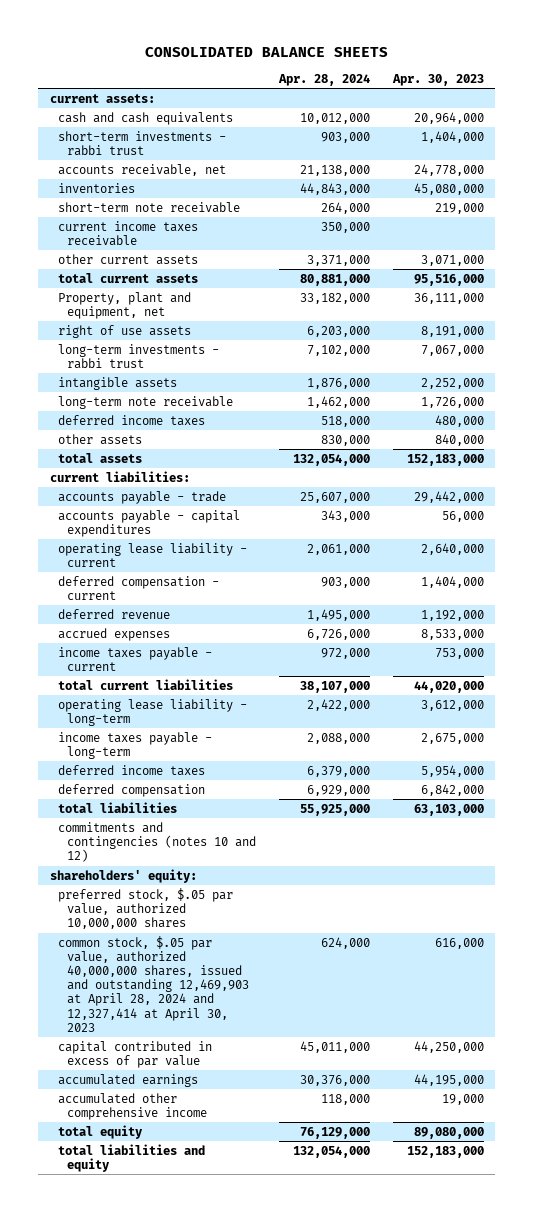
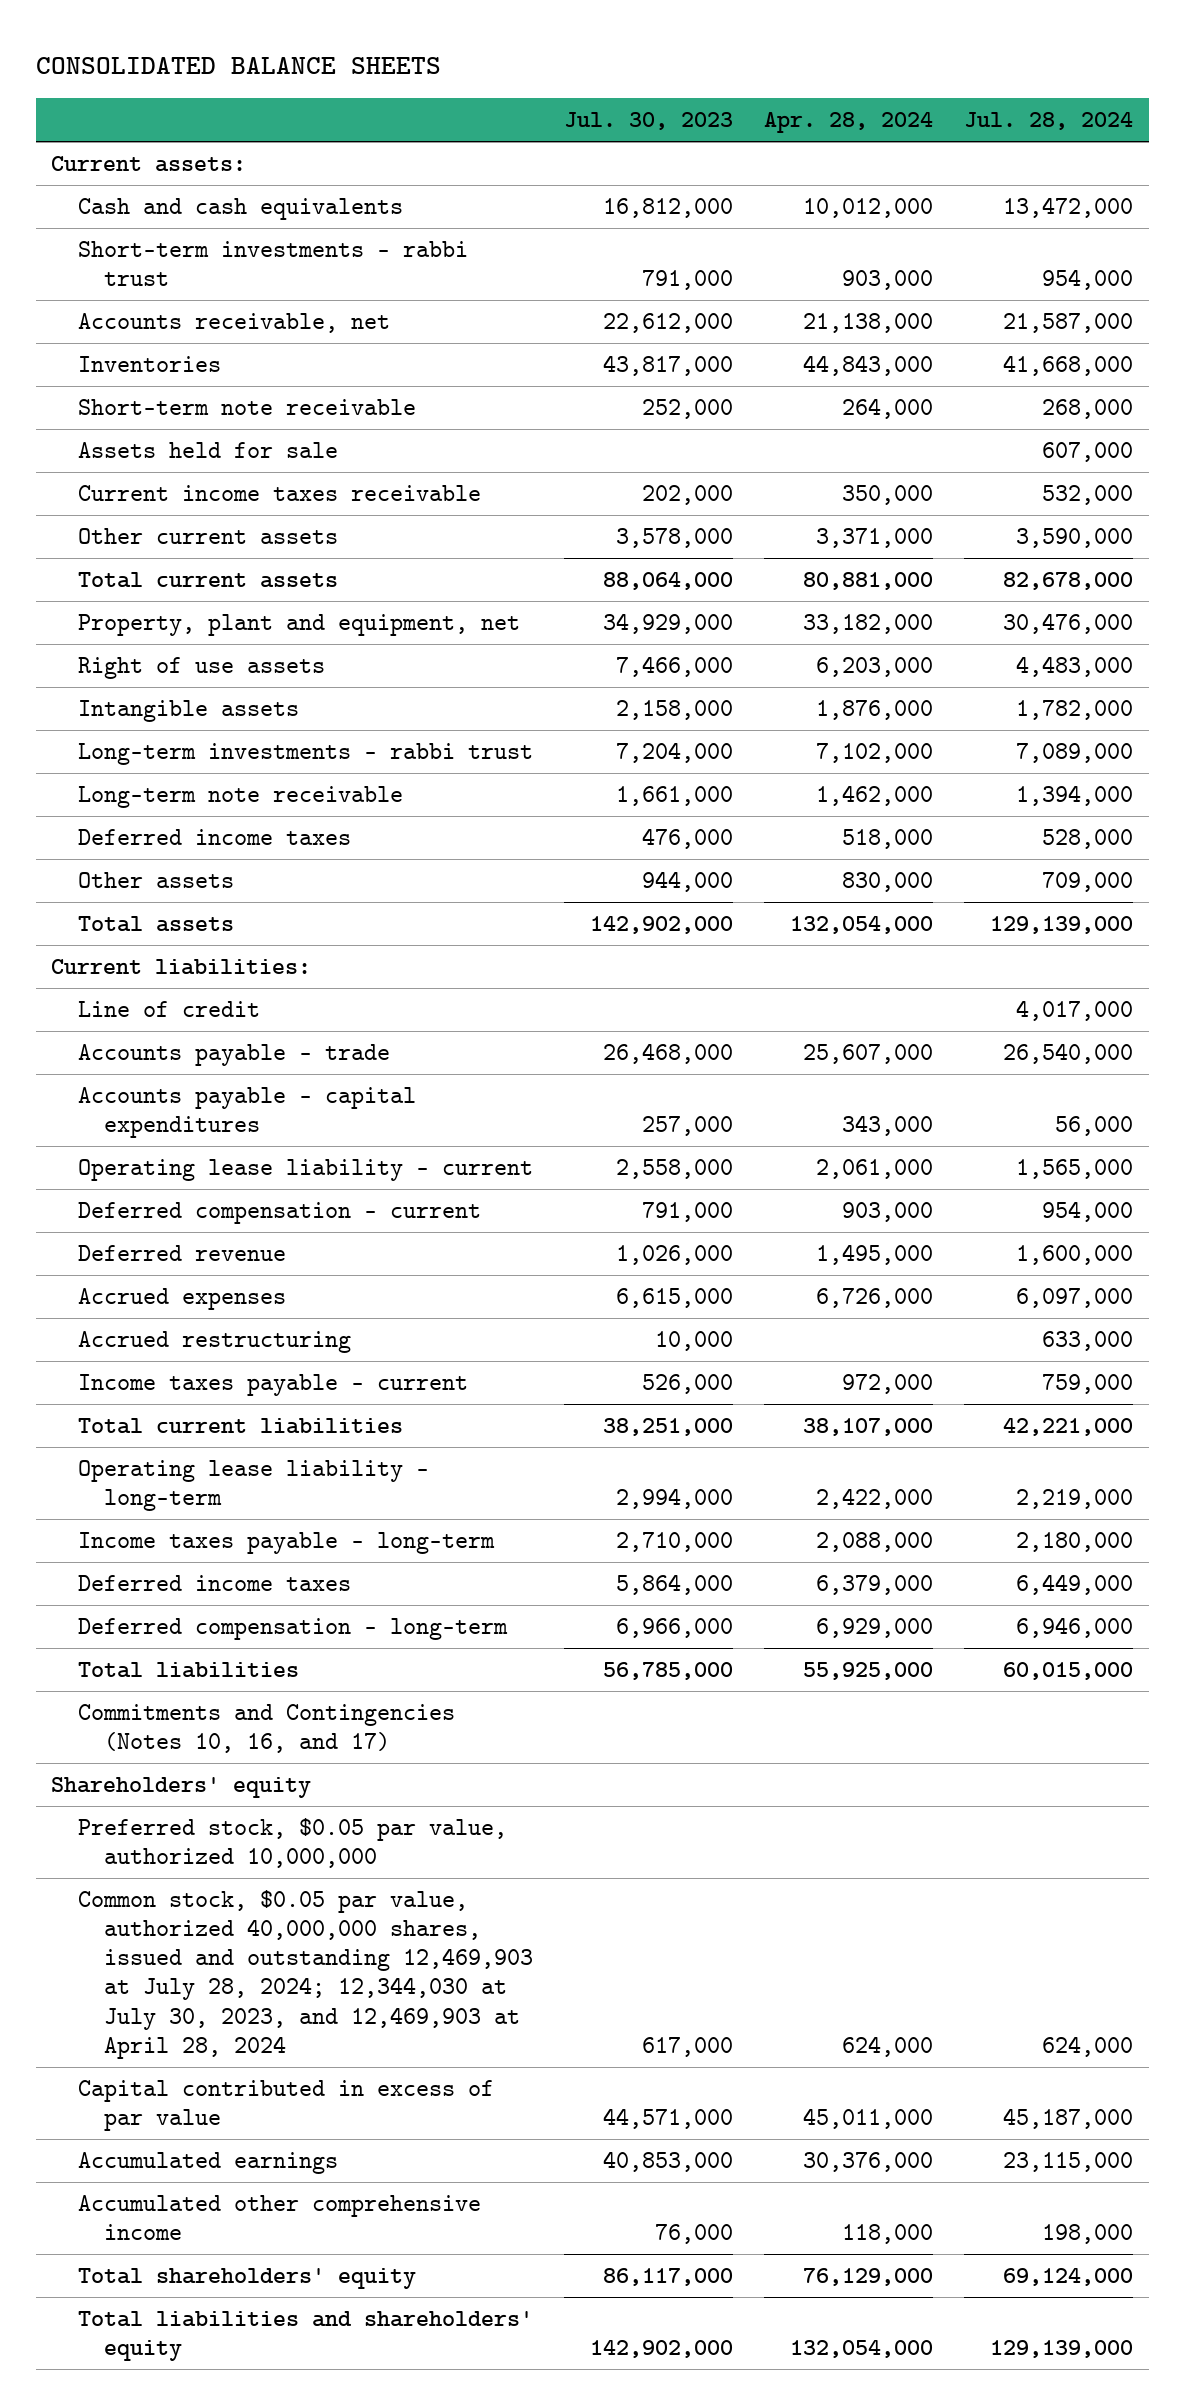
- | Apr. 28, 2024 | Apr. 30, 2023
+ | Jul. 30, 2023 | Apr. 28, 2024 | Jul. 28, 2024
- current assets:
- cash and cash equivalents | 10,012,000 | 20,964,000
- short-term investments - rabbi trust | 903,000 | 1,404,000
- accounts receivable, net | 21,138,000 | 24,778,000
- inventories | 44,843,000 | 45,080,000
- short-term note receivable | 264,000 | 219,000
- current income taxes receivable | 350,000 |
- other current assets | 3,371,000 | 3,071,000
- total current assets | 80,881,000 | 95,516,000
+ Current assets:
+ Cash and cash equivalents | 16,812,000 | 10,012,000 | 13,472,000
+ Short-term investments - rabbi trust | 791,000 | 903,000 | 954,000
+ Accounts receivable, net | 22,612,000 | 21,138,000 | 21,587,000
+ Inventories | 43,817,000 | 44,843,000 | 41,668,000
+ Short-term note receivable | 252,000 | 264,000 | 268,000
+ Assets held for sale | | | 607,000
+ Current income taxes receivable | 202,000 | 350,000 | 532,000
+ Other current assets | 3,578,000 | 3,371,000 | 3,590,000
+ Total current assets | 88,064,000 | 80,881,000 | 82,678,000
- right of use assets | 6,203,000 | 8,191,000
- long-term investments - rabbi trust | 7,102,000 | 7,067,000
- intangible assets | 1,876,000 | 2,252,000
- long-term note receivable | 1,462,000 | 1,726,000
- deferred income taxes | 518,000 | 480,000
- other assets | 830,000 | 840,000
- total assets | 132,054,000 | 152,183,000
- current liabilities:
- accounts payable - trade | 25,607,000 | 29,442,000
- accounts payable - capital expenditures | 343,000 | 56,000
- operating lease liability - current | 2,061,000 | 2,640,000
- deferred compensation - current | 903,000 | 1,404,000
- deferred revenue | 1,495,000 | 1,192,000
- accrued expenses | 6,726,000 | 8,533,000
- income taxes payable - current | 972,000 | 753,000
- total current liabilities | 38,107,000 | 44,020,000
- operating lease liability - long-term | 2,422,000 | 3,612,000
- income taxes payable - long-term | 2,088,000 | 2,675,000
- deferred income taxes | 6,379,000 | 5,954,000
- deferred compensation | 6,929,000 | 6,842,000
- total liabilities | 55,925,000 | 63,103,000
- commitments and contingencies (notes 10 and 12)
- shareholders' equity:
- preferred stock, $.05 par value, authorized 10,000,000 shares
- common stock, $.05 par value, authorized 40,000,000 shares, issued and outstanding 12,469,903 at April 28, 2024 and 12,327,414 at April 30, 2023 | 624,000 | 616,000
- capital contributed in excess of par value | 45,011,000 | 44,250,000
- accumulated earnings | 30,376,000 | 44,195,000
- accumulated other comprehensive income | 118,000 | 19,000
- total equity | 76,129,000 | 89,080,000
- total liabilities and equity | 132,054,000 | 152,183,000
+ Right of use assets | 7,466,000 | 6,203,000 | 4,483,000
+ Intangible assets | 2,158,000 | 1,876,000 | 1,782,000
+ Long-term investments - rabbi trust | 7,204,000 | 7,102,000 | 7,089,000
+ Long-term note receivable | 1,661,000 | 1,462,000 | 1,394,000
+ Deferred income taxes | 476,000 | 518,000 | 528,000
+ Other assets | 944,000 | 830,000 | 709,000
+ Total assets | 142,902,000 | 132,054,000 | 129,139,000
+ Current liabilities:
+ Line of credit | | | 4,017,000
+ Accounts payable - trade | 26,468,000 | 25,607,000 | 26,540,000
+ Accounts payable - capital expenditures | 257,000 | 343,000 | 56,000
+ Operating lease liability - current | 2,558,000 | 2,061,000 | 1,565,000
+ Deferred compensation - current | 791,000 | 903,000 | 954,000
+ Deferred revenue | 1,026,000 | 1,495,000 | 1,600,000
+ Accrued expenses | 6,615,000 | 6,726,000 | 6,097,000
+ Accrued restructuring | 10,000 | | 633,000
+ Income taxes payable - current | 526,000 | 972,000 | 759,000
+ Total current liabilities | 38,251,000 | 38,107,000 | 42,221,000
+ Operating lease liability - long-term | 2,994,000 | 2,422,000 | 2,219,000
+ Income taxes payable - long-term | 2,710,000 | 2,088,000 | 2,180,000
+ Deferred income taxes | 5,864,000 | 6,379,000 | 6,449,000
+ Deferred compensation - long-term | 6,966,000 | 6,929,000 | 6,946,000
+ Total liabilities | 56,785,000 | 55,925,000 | 60,015,000
+ Commitments and Contingencies (Notes 10, 16, and 17)
+ Shareholders' equity
+ Preferred stock, $0.05 par value, authorized 10,000,000
+ Common stock, $0.05 par value, authorized 40,000,000 shares, issued and outstanding 12,469,903 at July 28, 2024; 12,344,030 at July 30, 2023, and 12,469,903 at April 28, 2024 | 617,000 | 624,000 | 624,000
+ Capital contributed in excess of par value | 44,571,000 | 45,011,000 | 45,187,000
+ Accumulated earnings | 40,853,000 | 30,376,000 | 23,115,000
+ Accumulated other comprehensive income | 76,000 | 118,000 | 198,000
+ Total shareholders' equity | 86,117,000 | 76,129,000 | 69,124,000
+ Total liabilities and shareholders' equity | 142,902,000 | 132,054,000 | 129,139,000

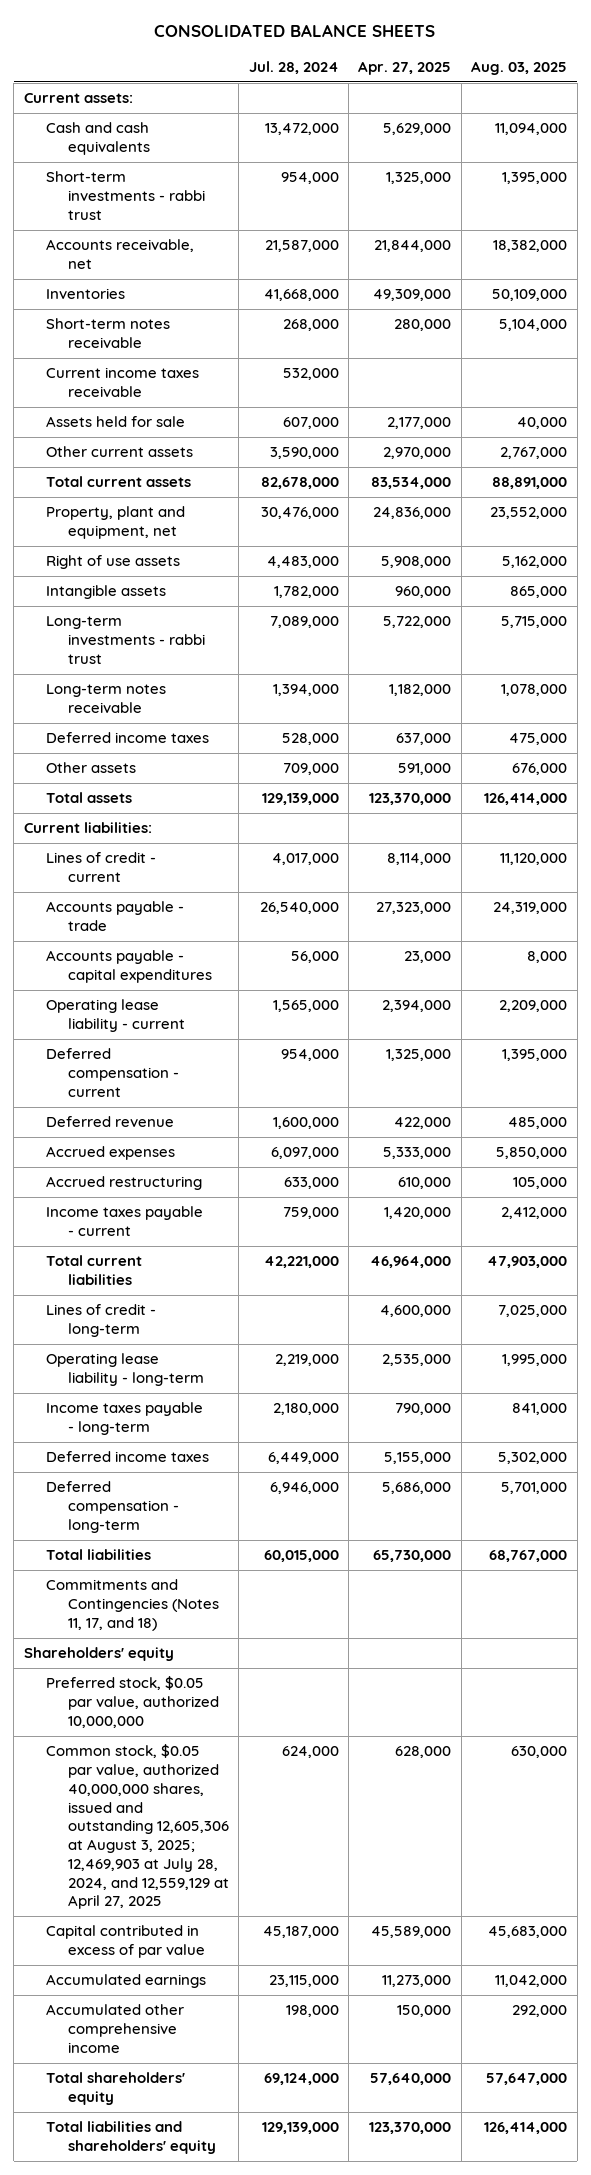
- | Jul. 30, 2023 | Apr. 28, 2024 | Jul. 28, 2024
+ | Jul. 28, 2024 | Apr. 27, 2025 | Aug. 03, 2025
- Short-term note receivable | 252,000 | 264,000 | 268,000
+ Short-term notes receivable | 268,000 | 280,000 | 5,104,000
moved down: Assets held for sale | 607,000 | 2,177,000 | 40,000
- Long-term note receivable | 1,661,000 | 1,462,000 | 1,394,000
+ Long-term notes receivable | 1,394,000 | 1,182,000 | 1,078,000
- Line of credit | | | 4,017,000
+ Lines of credit - current | 4,017,000 | 8,114,000 | 11,120,000
+ Lines of credit - long-term | | 4,600,000 | 7,025,000
- Commitments and Contingencies (Notes 10, 16, and 17)
+ Commitments and Contingencies (Notes 11, 17, and 18)
- Common stock, $0.05 par value, authorized 40,000,000 shares, issued and outstanding 12,469,903 at July 28, 2024; 12,344,030 at July 30, 2023, and 12,469,903 at April 28, 2024 | 617,000 | 624,000 | 624,000
+ Common stock, $0.05 par value, authorized 40,000,000 shares, issued and outstanding 12,605,306 at August 3, 2025; 12,469,903 at July 28, 2024, and 12,559,129 at April 27, 2025 | 624,000 | 628,000 | 630,000

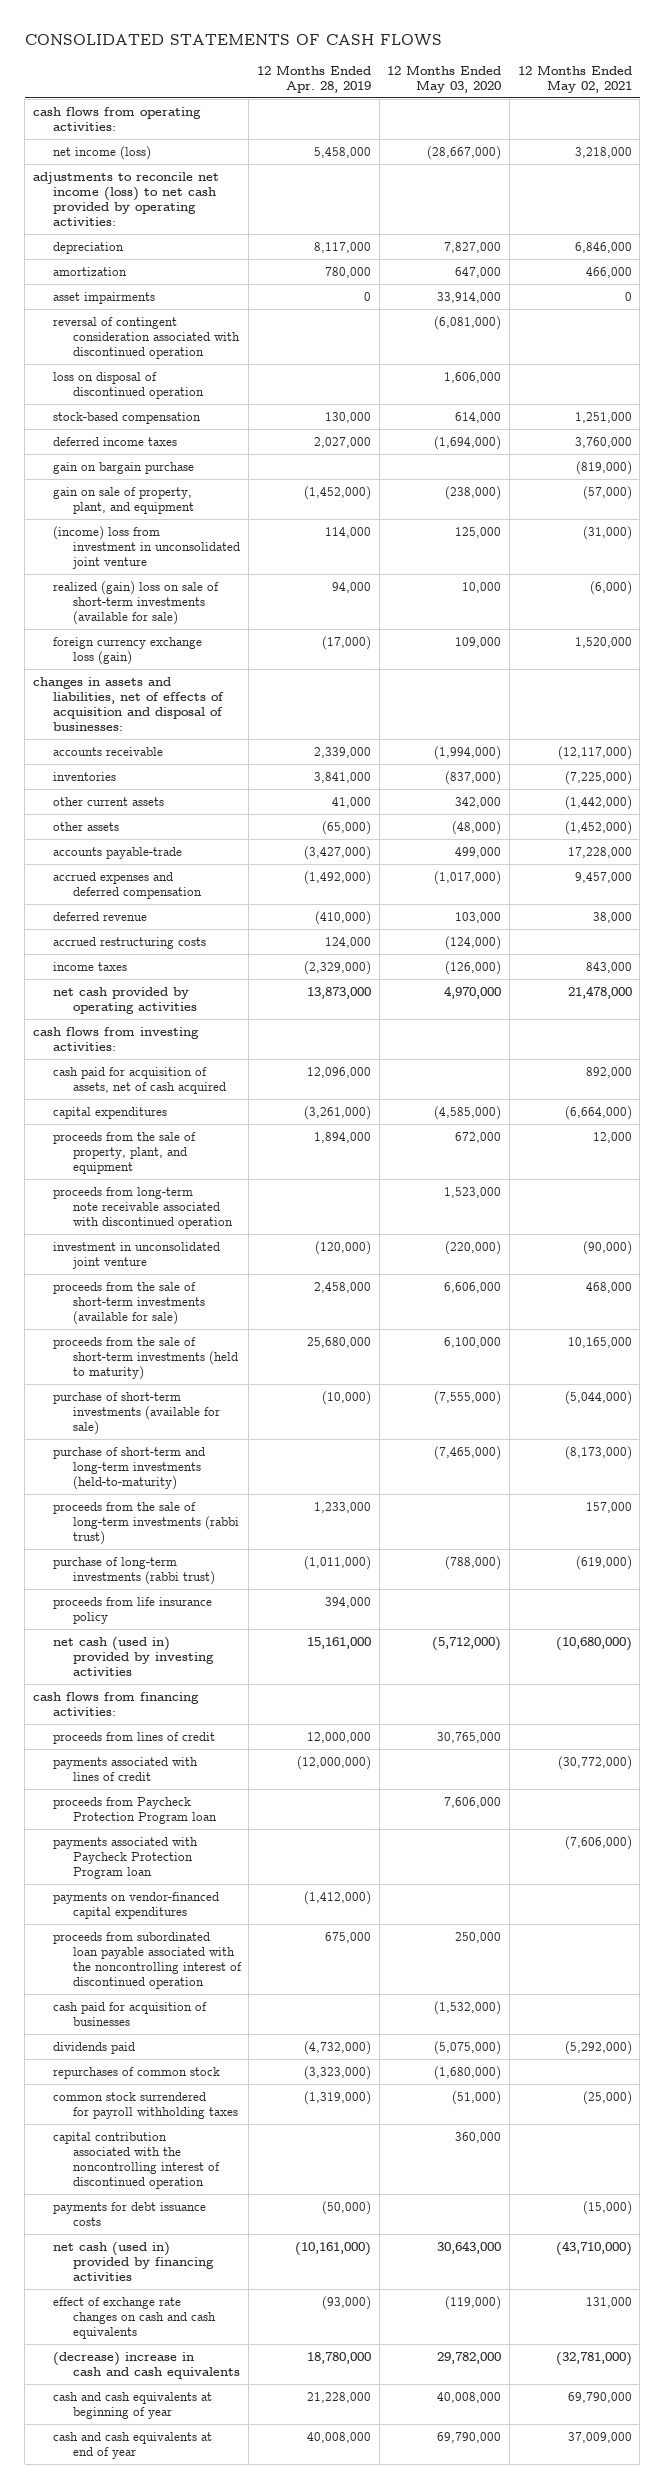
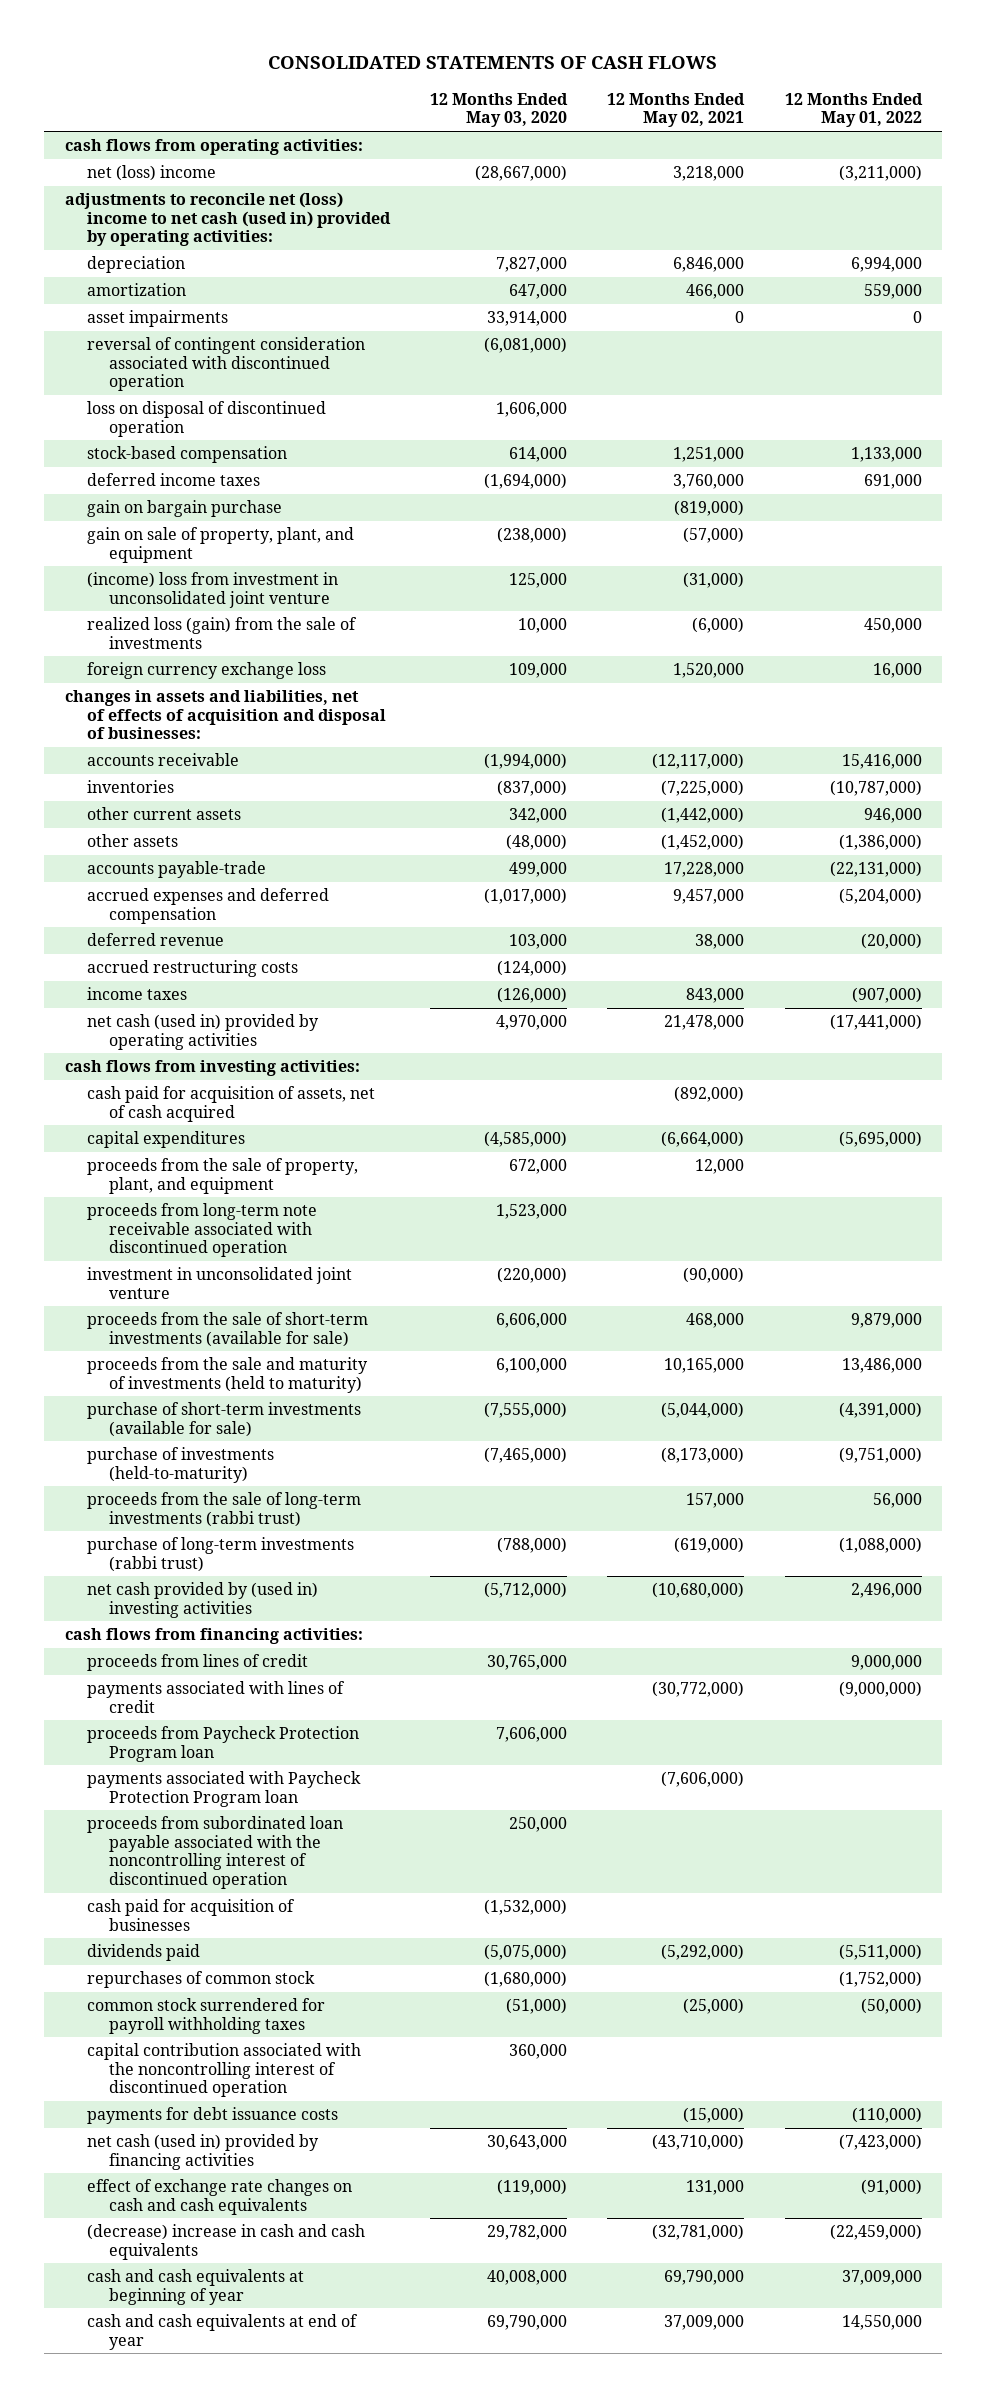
- | 12 Months Ended Apr. 28, 2019 | 12 Months Ended May 03, 2020 | 12 Months Ended May 02, 2021
+ | 12 Months Ended May 03, 2020 | 12 Months Ended May 02, 2021 | 12 Months Ended May 01, 2022
- net income (loss) | 5,458,000 | (28,667,000) | 3,218,000
- adjustments to reconcile net income (loss) to net cash provided by operating activities:
+ net (loss) income | (28,667,000) | 3,218,000 | (3,211,000)
+ adjustments to reconcile net (loss) income to net cash (used in) provided by operating activities:
- realized (gain) loss on sale of short-term investments (available for sale) | 94,000 | 10,000 | (6,000)
- foreign currency exchange loss (gain) | (17,000) | 109,000 | 1,520,000
+ realized loss (gain) from the sale of investments | 10,000 | (6,000) | 450,000
+ foreign currency exchange loss | 109,000 | 1,520,000 | 16,000
- net cash provided by operating activities | 13,873,000 | 4,970,000 | 21,478,000
+ net cash (used in) provided by operating activities | 4,970,000 | 21,478,000 | (17,441,000)
- cash paid for acquisition of assets, net of cash acquired | 12,096,000 | | 892,000
+ cash paid for acquisition of assets, net of cash acquired | | (892,000) |
- proceeds from the sale of short-term investments (held to maturity) | 25,680,000 | 6,100,000 | 10,165,000
+ proceeds from the sale and maturity of investments (held to maturity) | 6,100,000 | 10,165,000 | 13,486,000
- purchase of short-term and long-term investments (held-to-maturity) | | (7,465,000) | (8,173,000)
+ purchase of investments (held-to-maturity) | (7,465,000) | (8,173,000) | (9,751,000)
- proceeds from life insurance policy | 394,000 | |
- net cash (used in) provided by investing activities | 15,161,000 | (5,712,000) | (10,680,000)
+ net cash provided by (used in) investing activities | (5,712,000) | (10,680,000) | 2,496,000
- payments on vendor-financed capital expenditures | (1,412,000) | |

